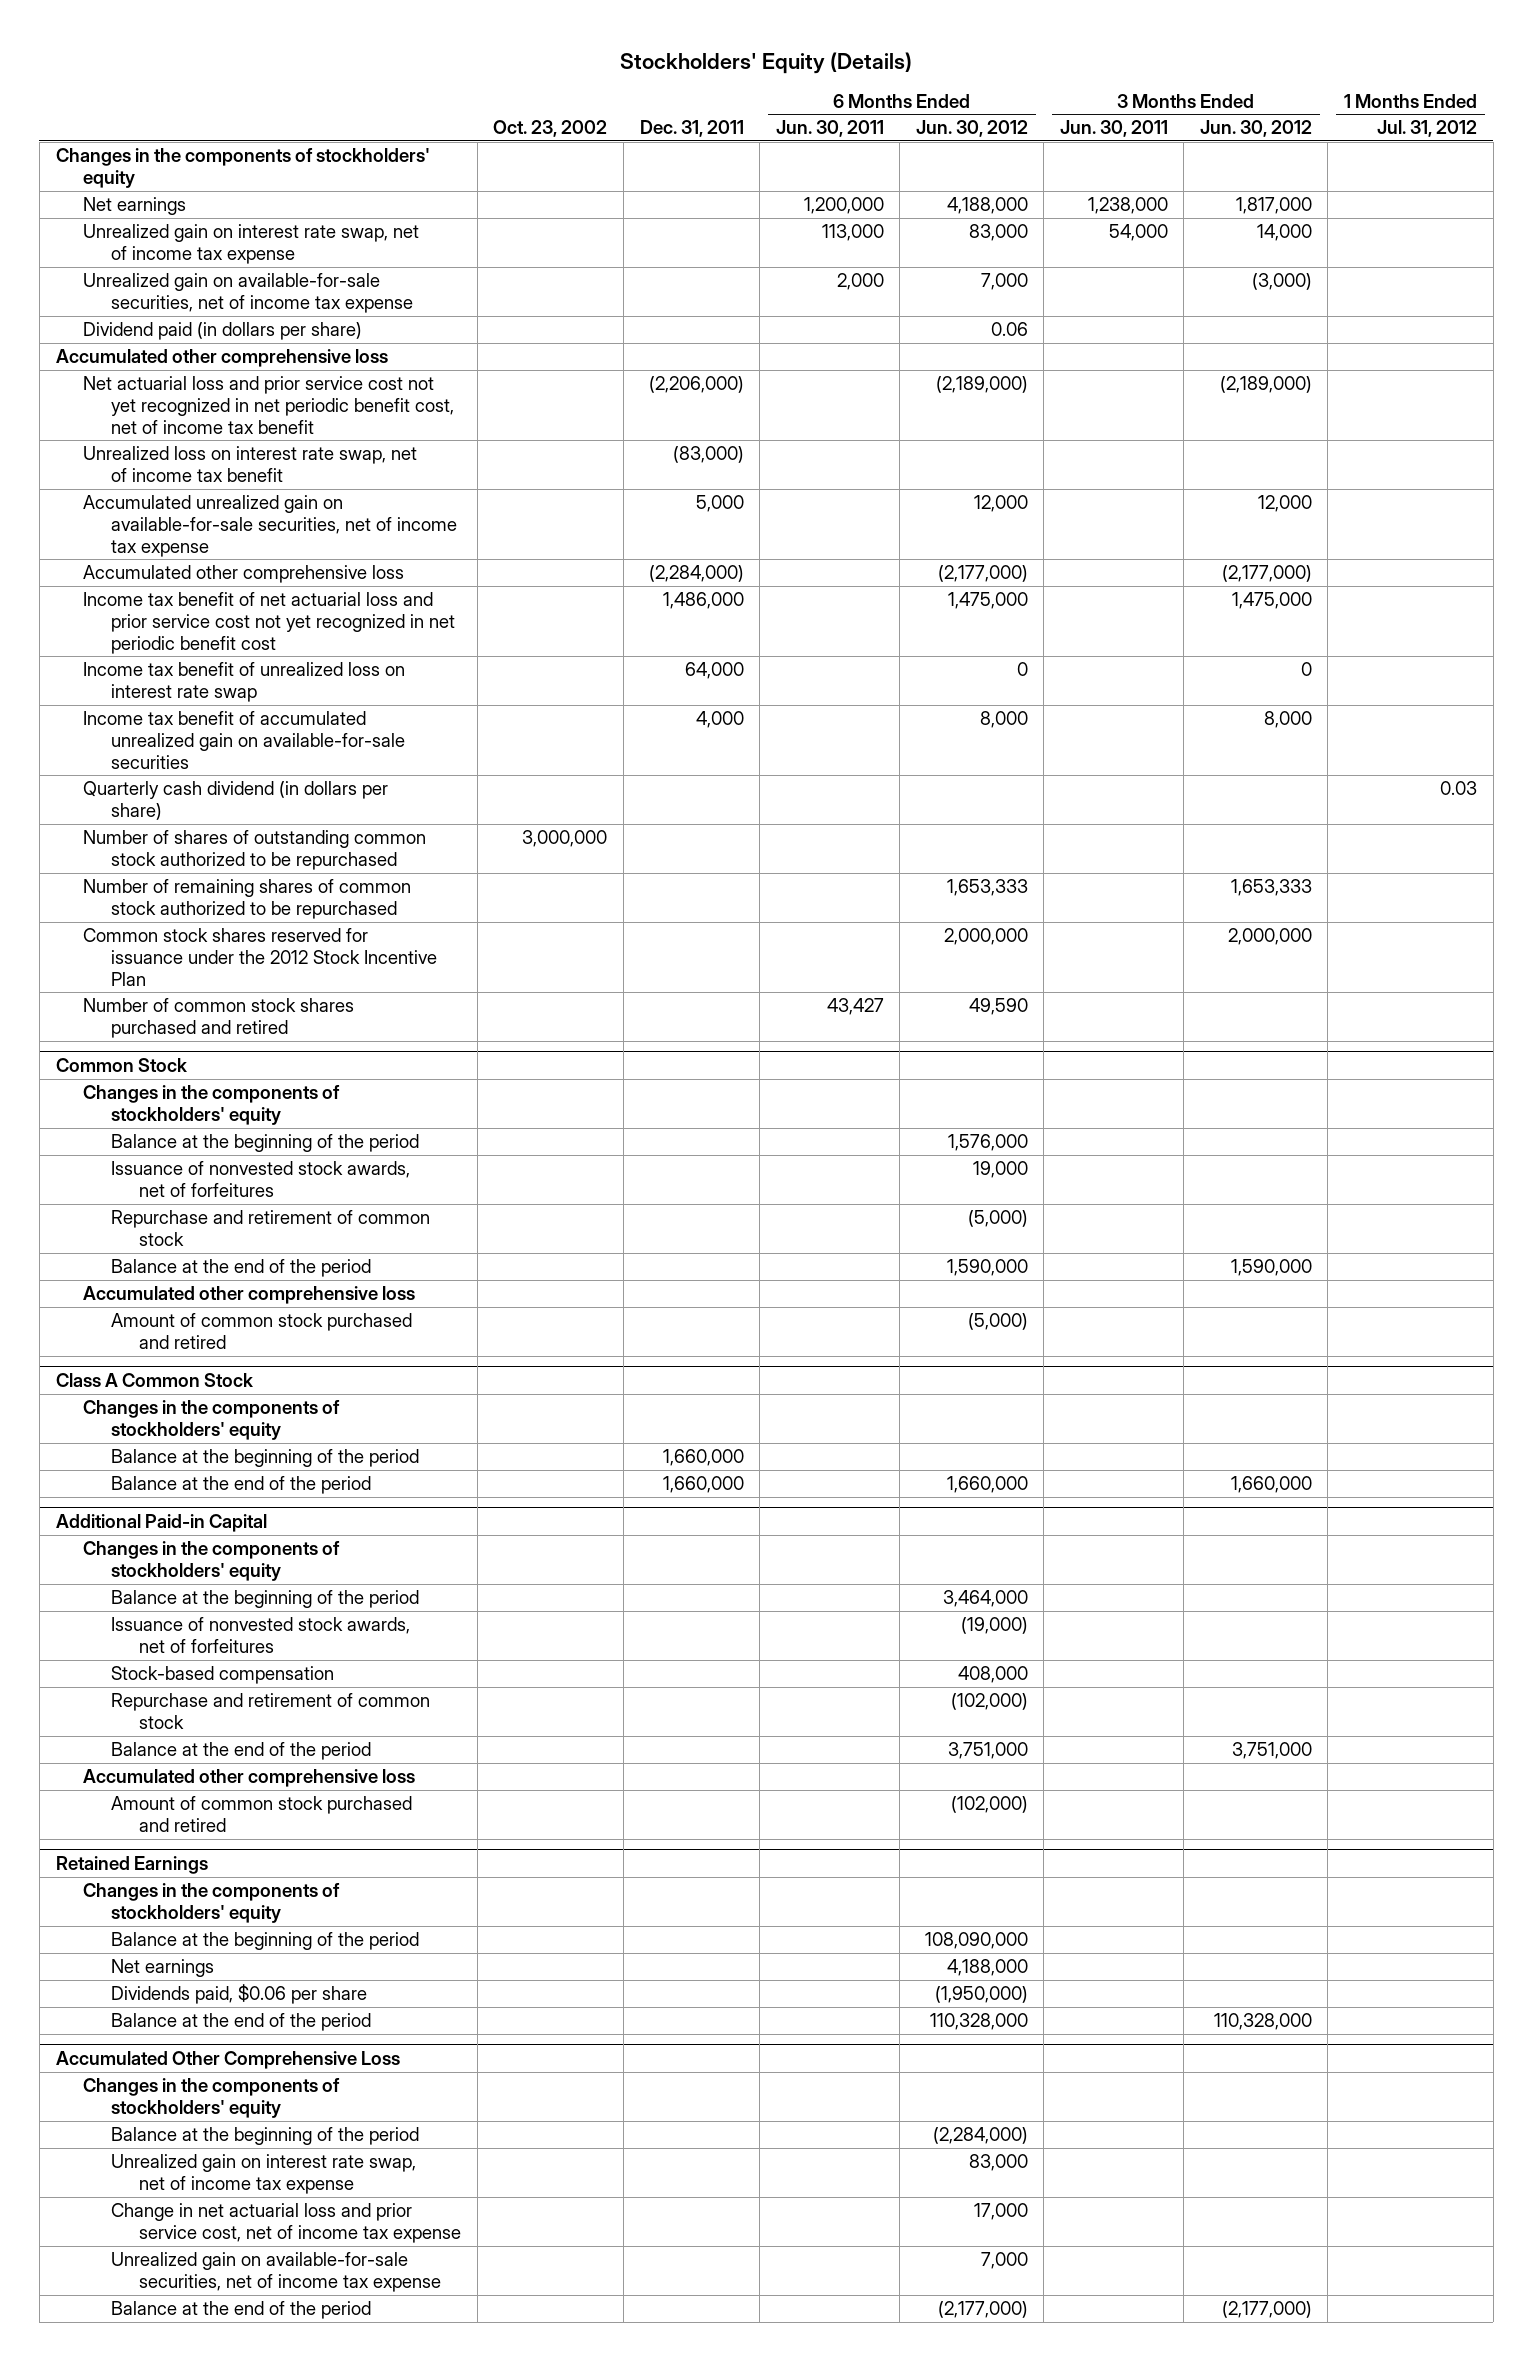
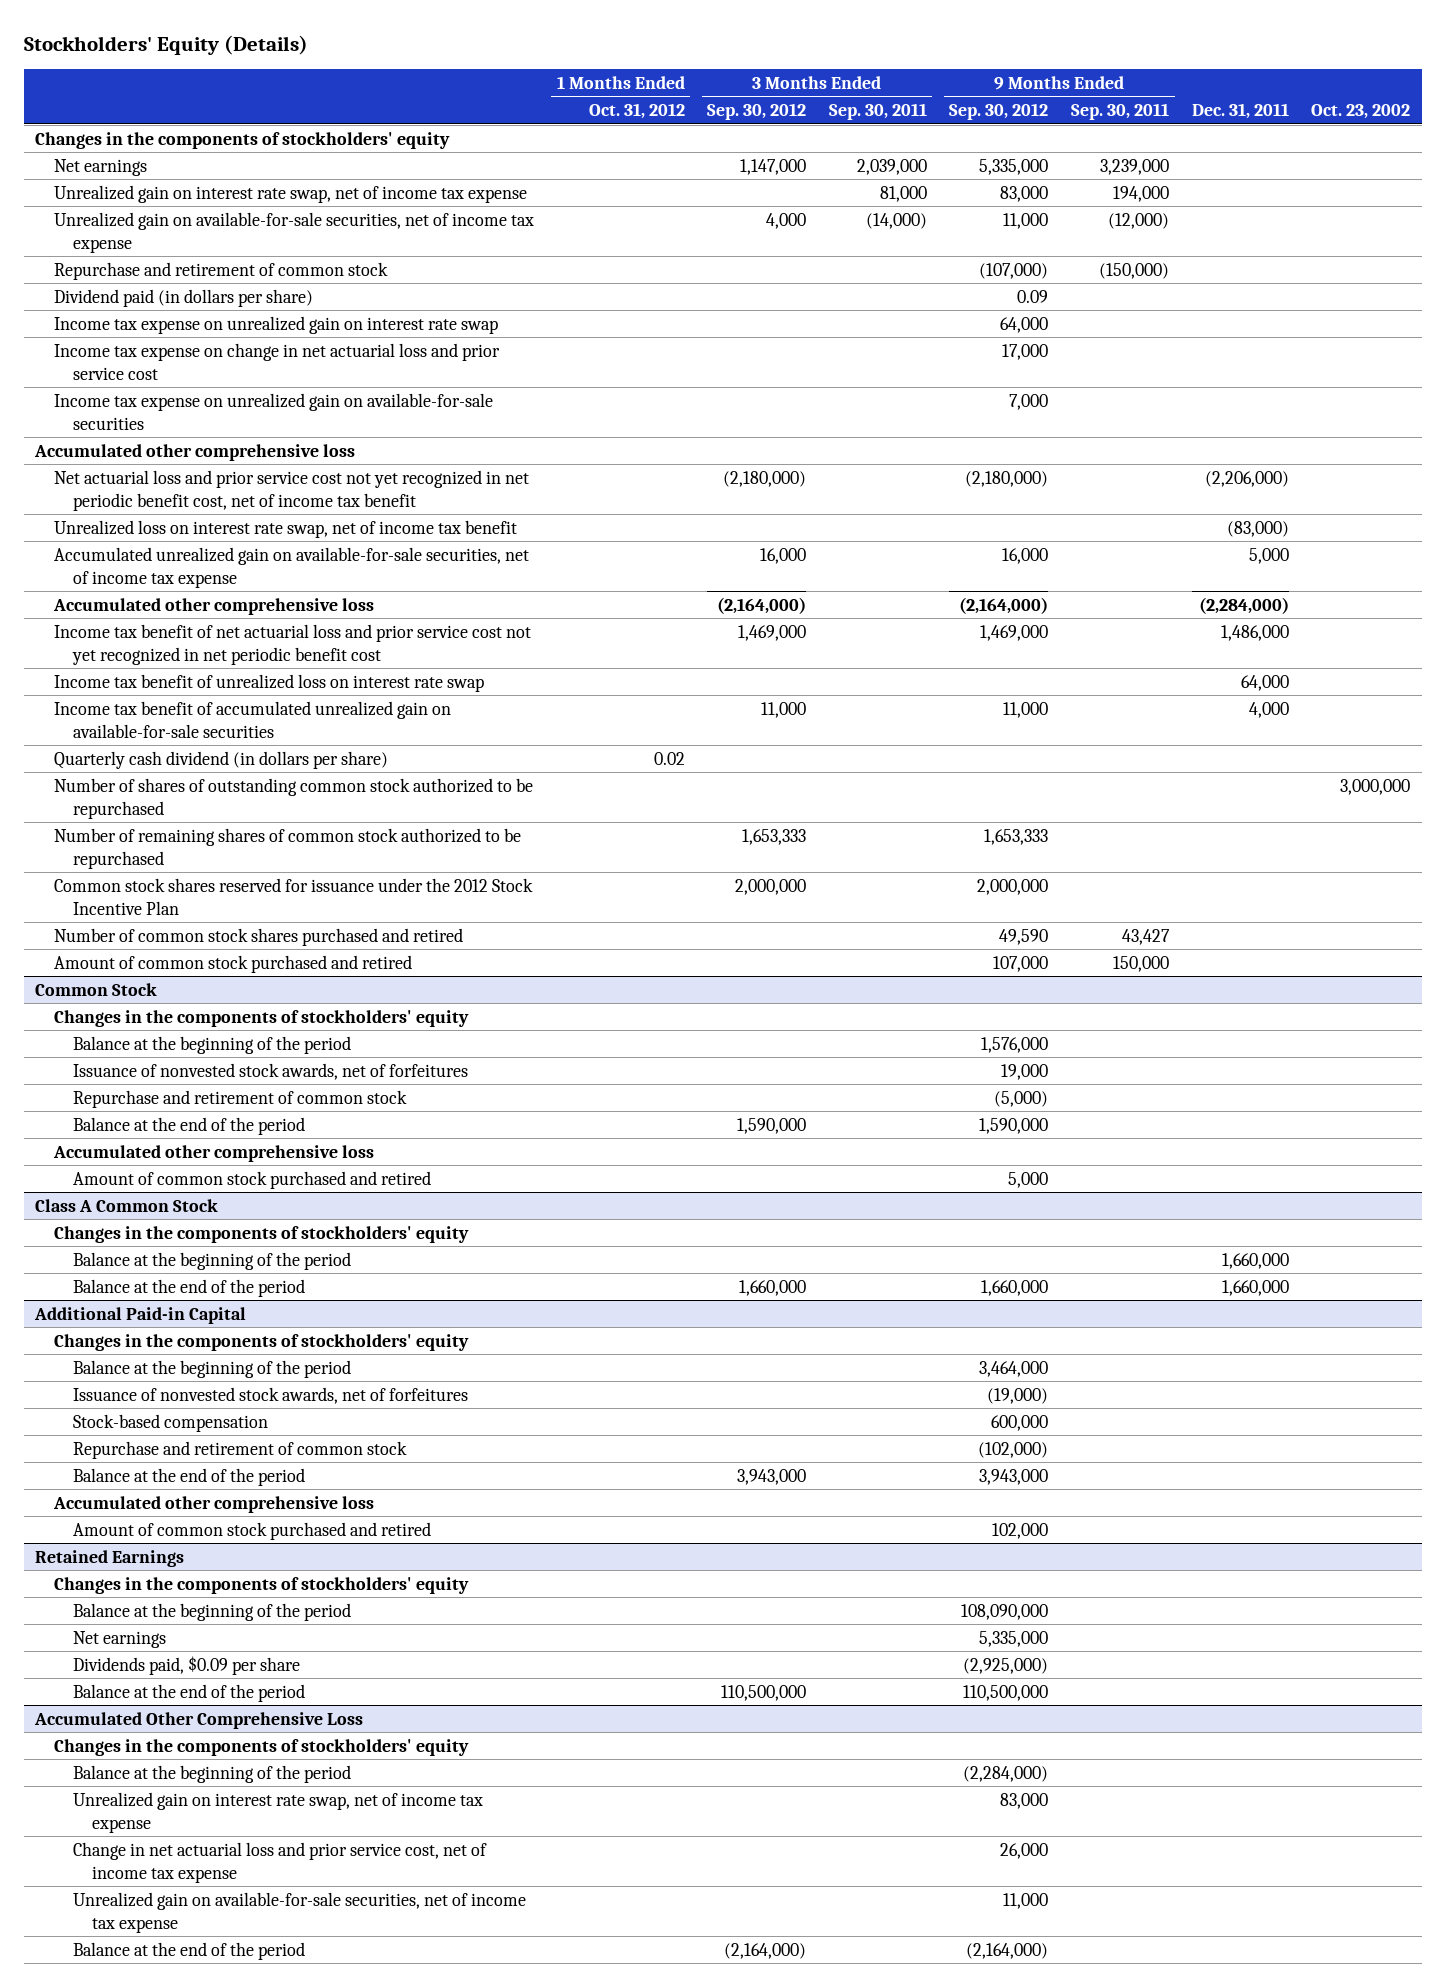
- | Oct. 23, 2002 | Dec. 31, 2011 | 6 Months Ended Jun. 30, 2011 | 6 Months Ended Jun. 30, 2012 | 3 Months Ended Jun. 30, 2011 | 3 Months Ended Jun. 30, 2012 | 1 Months Ended Jul. 31, 2012
+ | 1 Months Ended Oct. 31, 2012 | 3 Months Ended Sep. 30, 2012 | 3 Months Ended Sep. 30, 2011 | 9 Months Ended Sep. 30, 2012 | 9 Months Ended Sep. 30, 2011 | Dec. 31, 2011 | Oct. 23, 2002
+ Repurchase and retirement of common stock | | | | (107,000) | (150,000) | |
+ Income tax expense on unrealized gain on interest rate swap | | | | 64,000 | | |
+ Income tax expense on change in net actuarial loss and prior service cost | | | | 17,000 | | |
+ Income tax expense on unrealized gain on available-for-sale securities | | | | 7,000 | | |
+ Amount of common stock purchased and retired | | | | 107,000 | 150,000 | |
@ Retained Earnings
- Dividends paid, $0.06 per share | | | | (1,950,000) | | |
+ Dividends paid, $0.09 per share | | | | (2,925,000) | | |

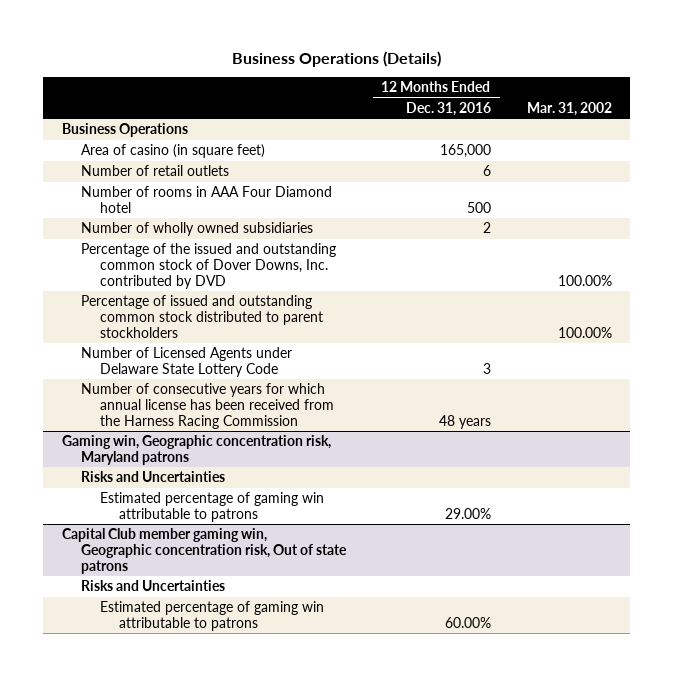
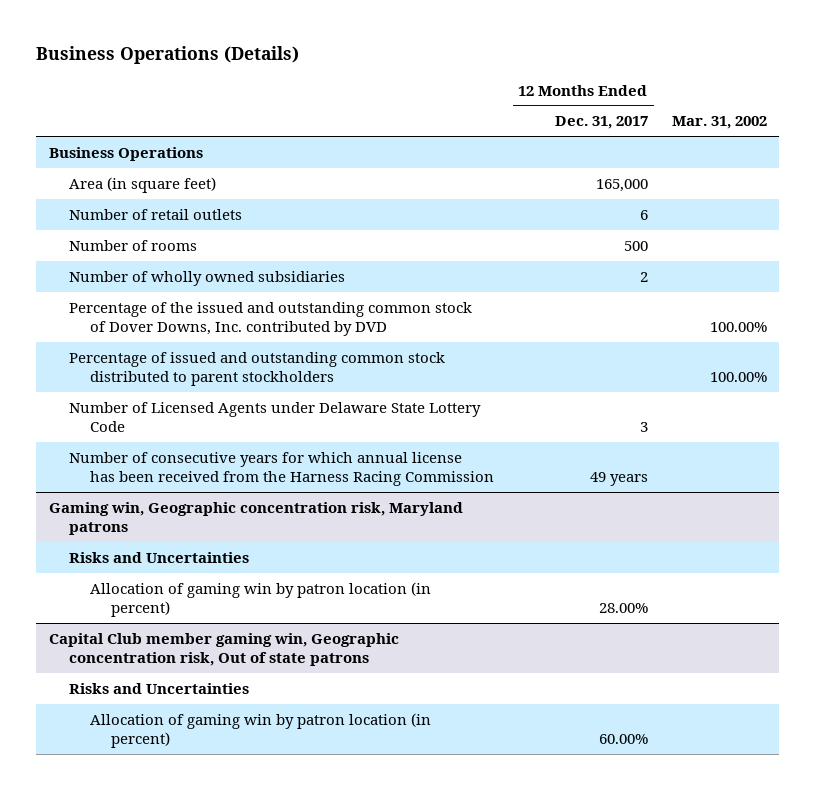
- | 12 Months Ended Dec. 31, 2016 | Mar. 31, 2002
+ | 12 Months Ended Dec. 31, 2017 | Mar. 31, 2002
- Area of casino (in square feet) | 165,000 |
+ Area (in square feet) | 165,000 |
- Number of rooms in AAA Four Diamond hotel | 500 |
+ Number of rooms | 500 |
@ Gaming win, Geographic concentration risk, Maryland patrons
- Estimated percentage of gaming win attributable to patrons | 29.00% |
+ Allocation of gaming win by patron location (in percent) | 28.00% |
@ Capital Club member gaming win, Geographic concentration risk, Out of state patrons
- Estimated percentage of gaming win attributable to patrons | 60.00% |
+ Allocation of gaming win by patron location (in percent) | 60.00% |

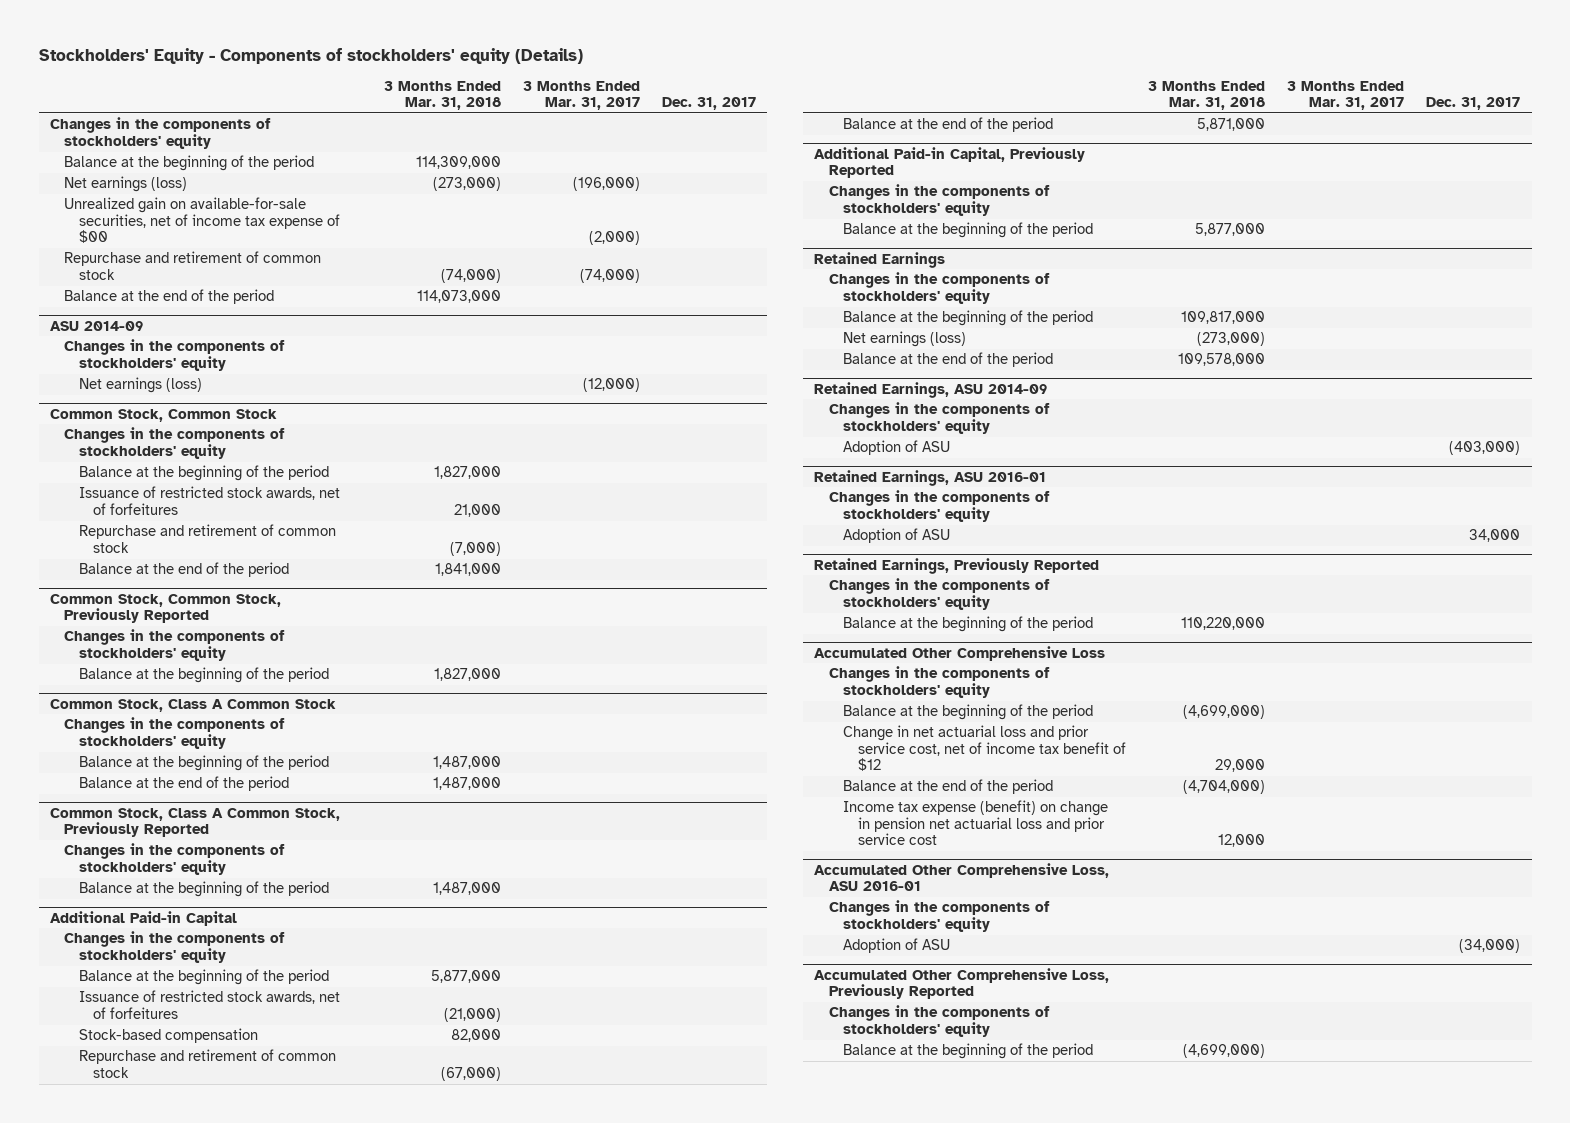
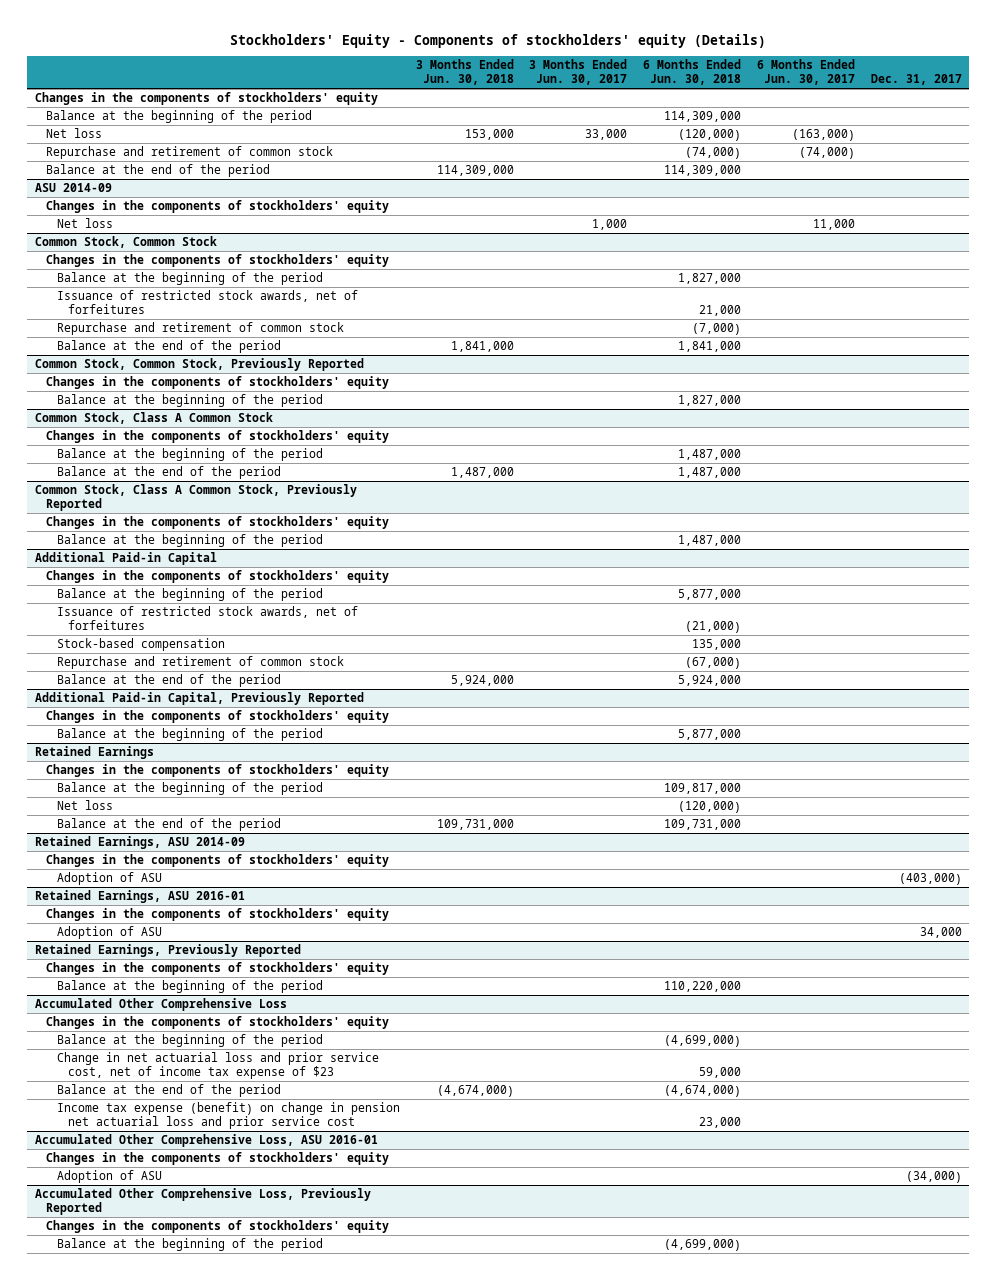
- | 3 Months Ended Mar. 31, 2018 | 3 Months Ended Mar. 31, 2017 | Dec. 31, 2017
+ | 3 Months Ended Jun. 30, 2018 | 3 Months Ended Jun. 30, 2017 | 6 Months Ended Jun. 30, 2018 | 6 Months Ended Jun. 30, 2017 | Dec. 31, 2017
- Net earnings (loss) | (273,000) | (196,000) |
- Unrealized gain on available-for-sale securities, net of income tax expense of $00 | | (2,000) |
+ Net loss | 153,000 | 33,000 | (120,000) | (163,000) |
@ ASU 2014-09
- Net earnings (loss) | | (12,000) |
+ Net loss | | 1,000 | | 11,000 |
@ Retained Earnings
- Net earnings (loss) | (273,000) | |
+ Net loss | | | (120,000) | |
@ Accumulated Other Comprehensive Loss
- Change in net actuarial loss and prior service cost, net of income tax benefit of $12 | 29,000 | |
+ Change in net actuarial loss and prior service cost, net of income tax expense of $23 | | | 59,000 | |

